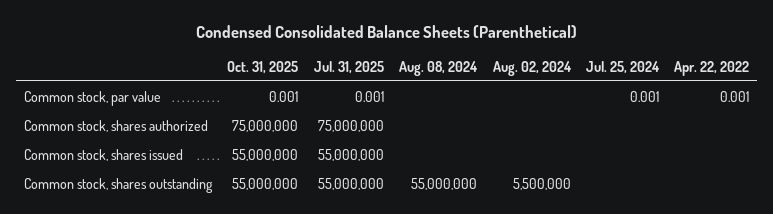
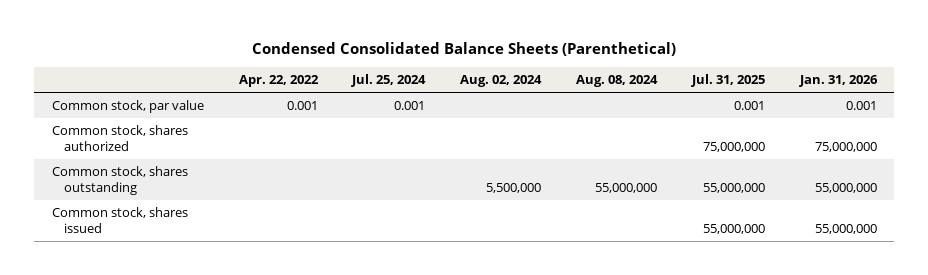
- | Oct. 31, 2025 | Jul. 31, 2025 | Aug. 08, 2024 | Aug. 02, 2024 | Jul. 25, 2024 | Apr. 22, 2022
+ | Apr. 22, 2022 | Jul. 25, 2024 | Aug. 02, 2024 | Aug. 08, 2024 | Jul. 31, 2025 | Jan. 31, 2026
moved down: Common stock, shares issued | | | | | 55,000,000 | 55,000,000

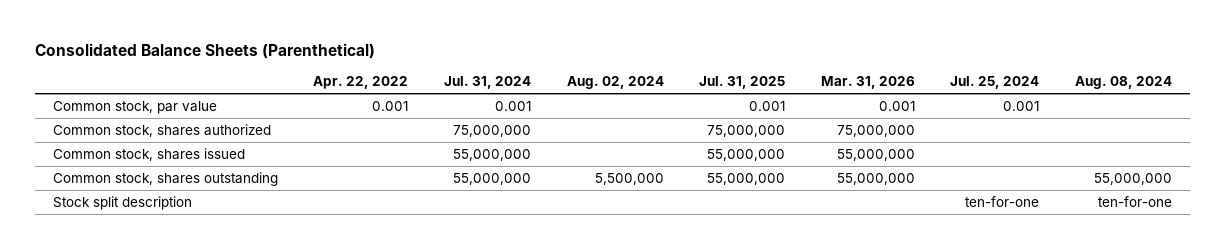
- Condensed Consolidated Balance Sheets (Parenthetical)
+ Consolidated Balance Sheets (Parenthetical)
- | Apr. 22, 2022 | Jul. 25, 2024 | Aug. 02, 2024 | Aug. 08, 2024 | Jul. 31, 2025 | Jan. 31, 2026
+ | Apr. 22, 2022 | Jul. 31, 2024 | Aug. 02, 2024 | Jul. 31, 2025 | Mar. 31, 2026 | Jul. 25, 2024 | Aug. 08, 2024
moved down: Common stock, shares outstanding | | 55,000,000 | 5,500,000 | 55,000,000 | 55,000,000 | | 55,000,000
+ Stock split description | | | | | | ten-for-one | ten-for-one

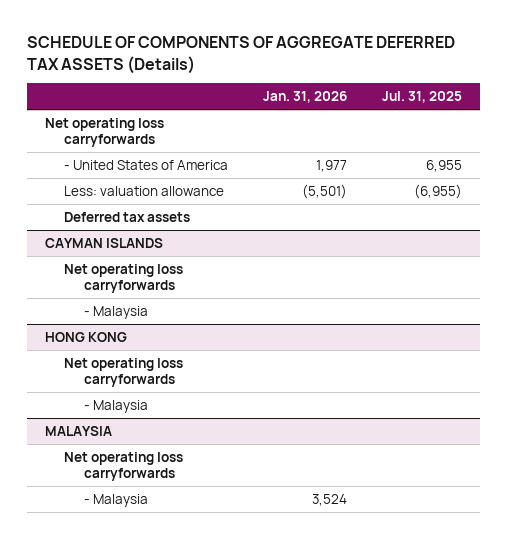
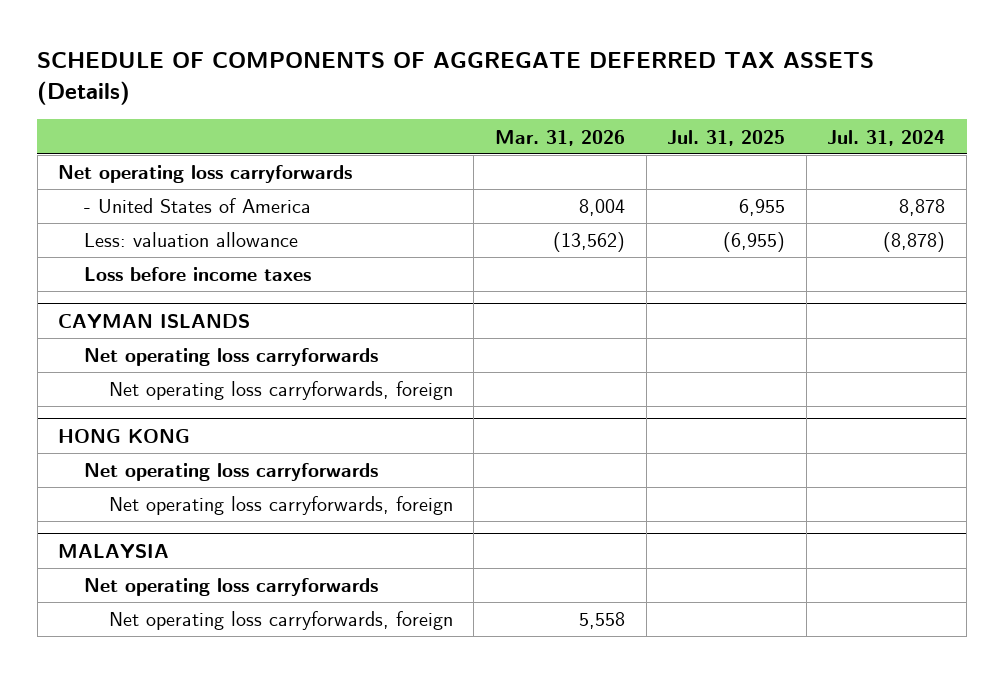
- | Jan. 31, 2026 | Jul. 31, 2025
+ | Mar. 31, 2026 | Jul. 31, 2025 | Jul. 31, 2024
- Deferred tax assets
+ Loss before income taxes
@ CAYMAN ISLANDS
- - Malaysia
+ Net operating loss carryforwards, foreign
@ HONG KONG
- - Malaysia
+ Net operating loss carryforwards, foreign
@ MALAYSIA
- - Malaysia | 3,524 |
+ Net operating loss carryforwards, foreign | 5,558 | |

